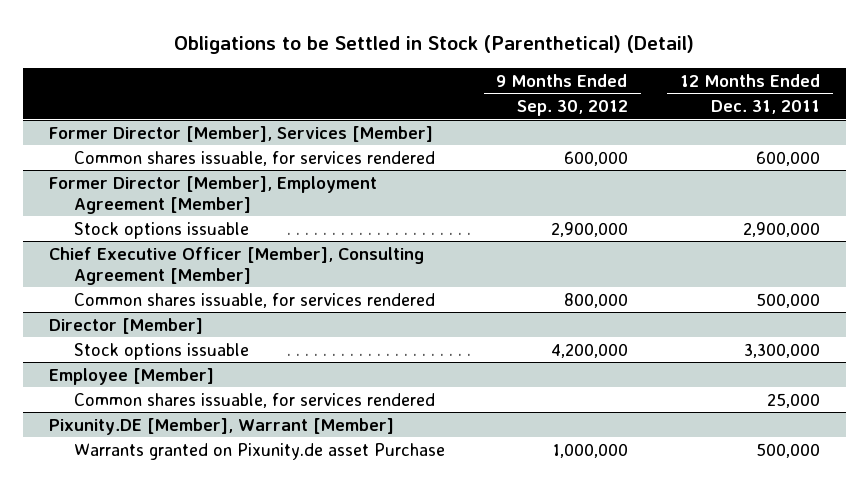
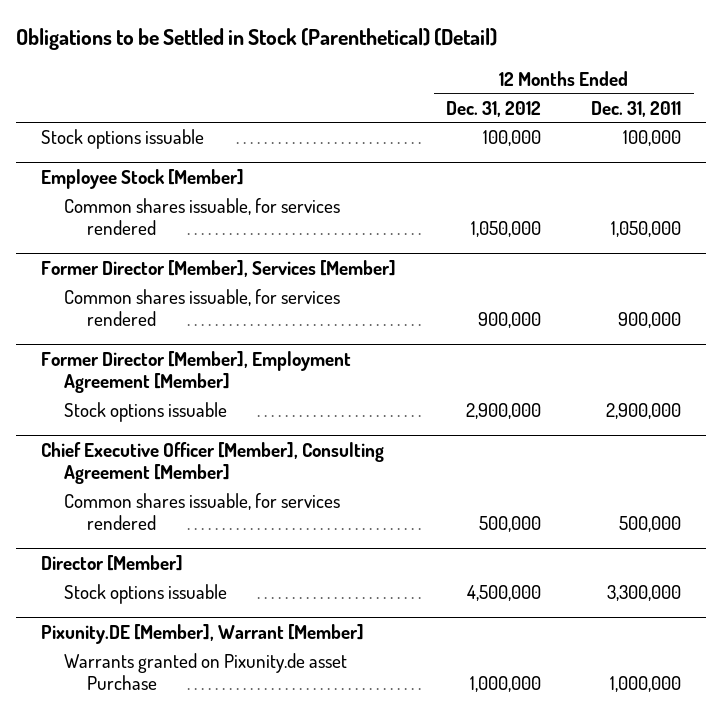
- | 9 Months Ended Sep. 30, 2012 | 12 Months Ended Dec. 31, 2011
+ | 12 Months Ended Dec. 31, 2012 | 12 Months Ended Dec. 31, 2011
+ Stock options issuable | 100,000 | 100,000
+ Employee Stock [Member]
+ Common shares issuable, for services rendered | 1,050,000 | 1,050,000
@ Former Director [Member], Services [Member]
- Common shares issuable, for services rendered | 600,000 | 600,000
+ Common shares issuable, for services rendered | 900,000 | 900,000
- Employee [Member]
- Common shares issuable, for services rendered | | 25,000
@ Pixunity.DE [Member], Warrant [Member]
- Warrants granted on Pixunity.de asset Purchase | 1,000,000 | 500,000
+ Warrants granted on Pixunity.de asset Purchase | 1,000,000 | 1,000,000

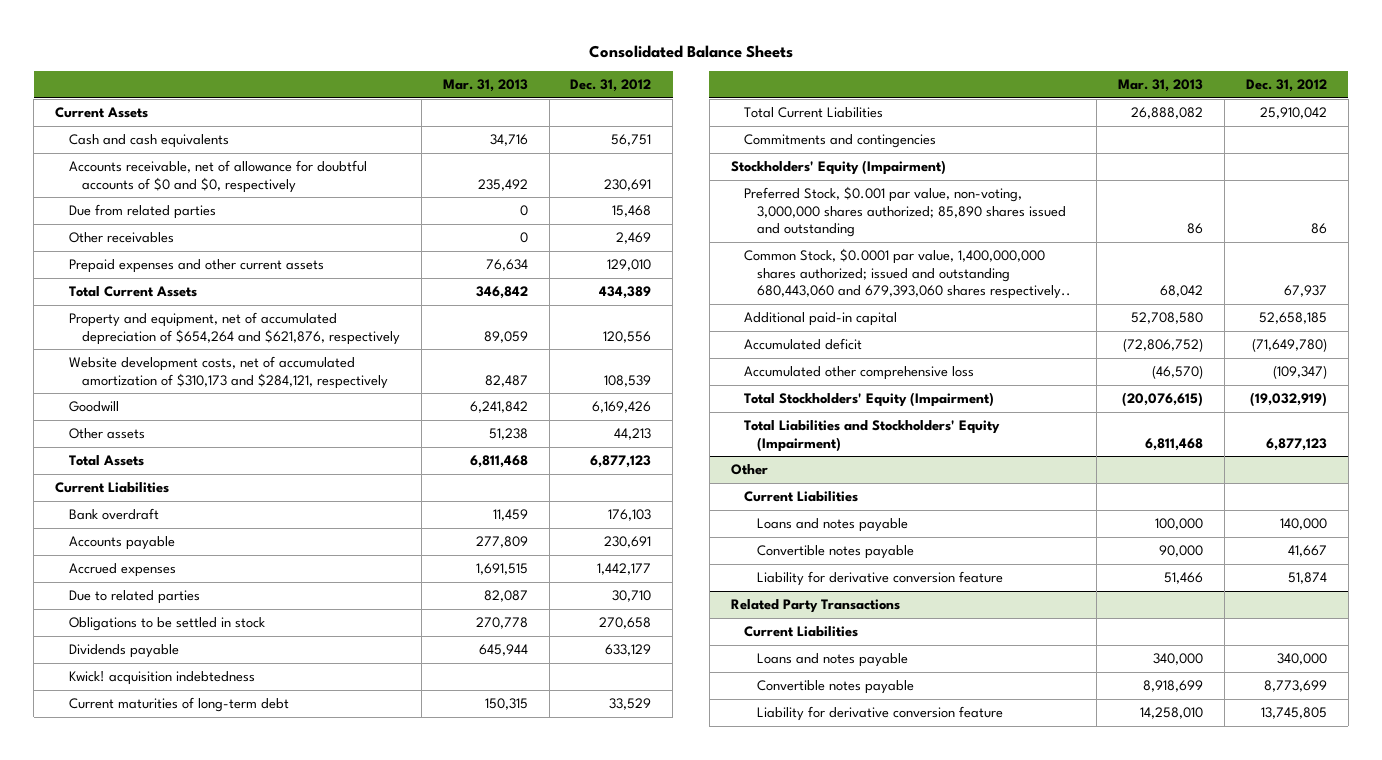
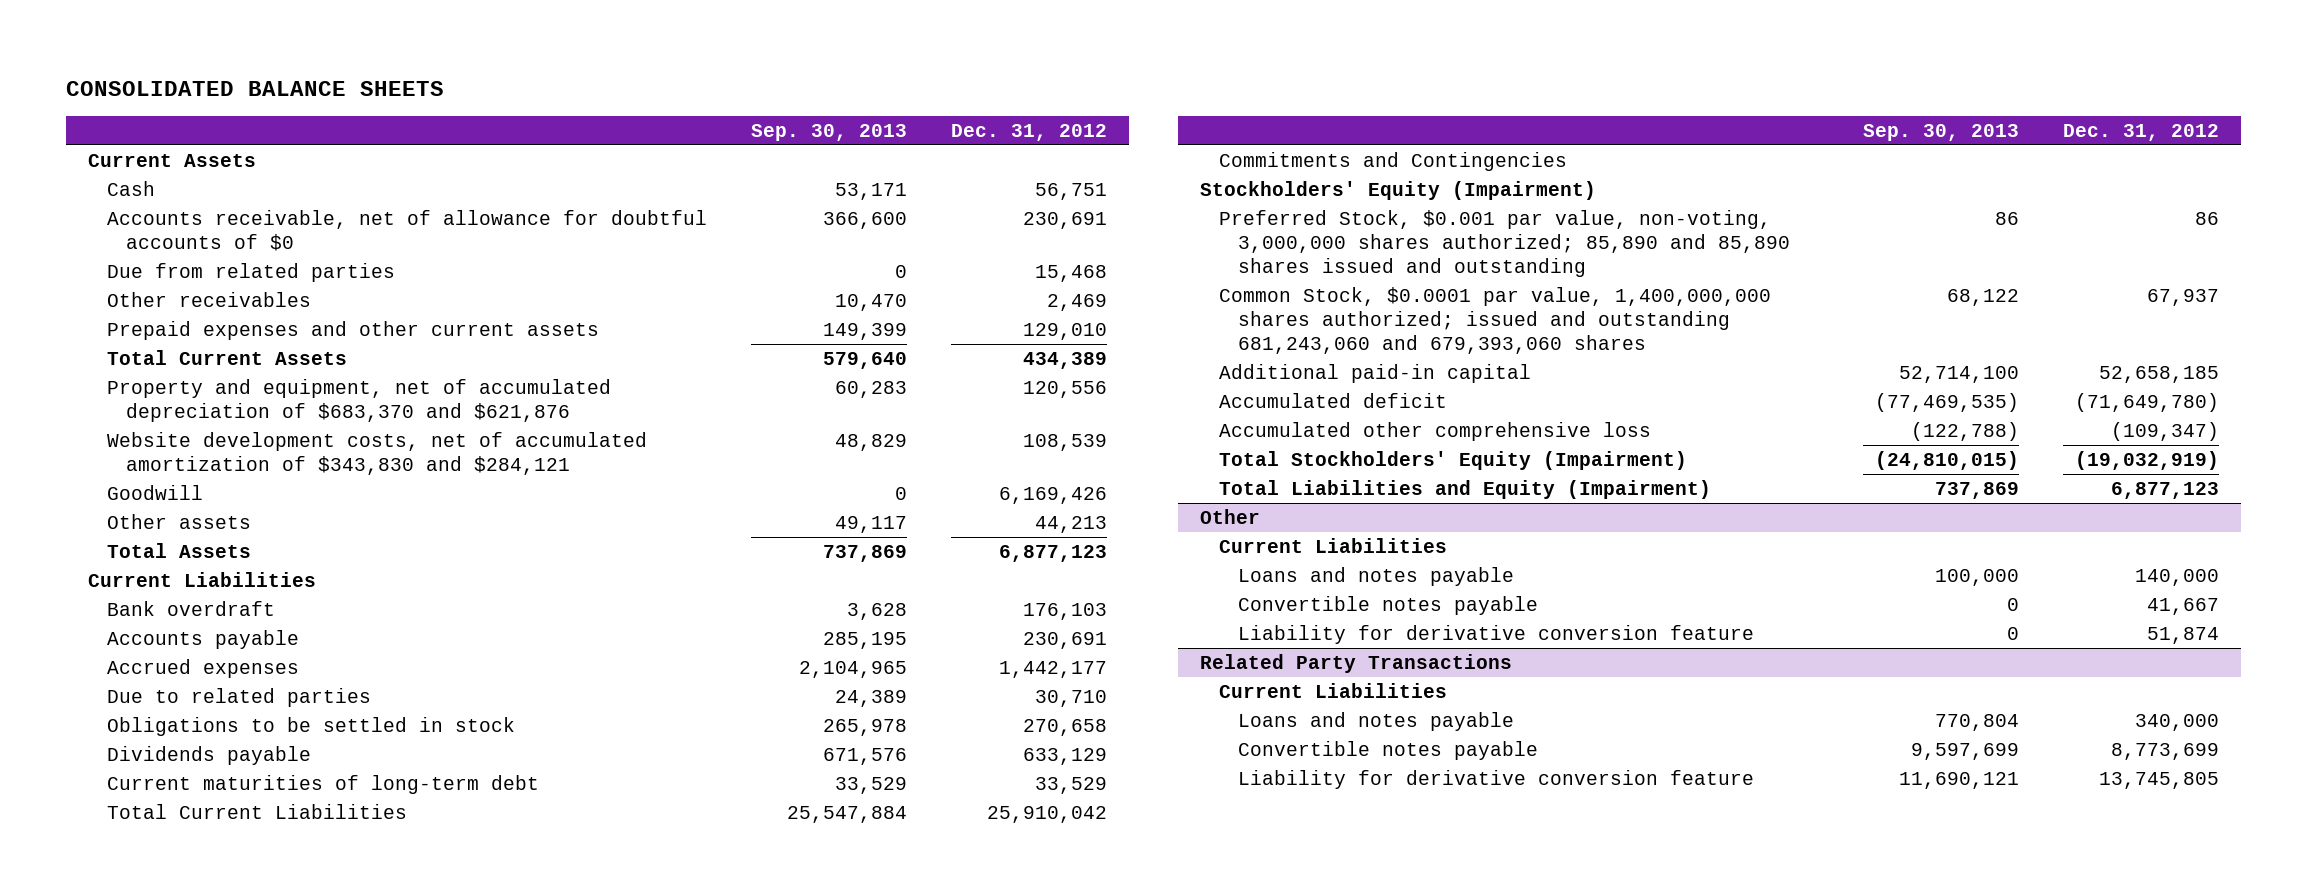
- Consolidated Balance Sheets
+ CONSOLIDATED BALANCE SHEETS
- | Mar. 31, 2013 | Dec. 31, 2012
+ | Sep. 30, 2013 | Dec. 31, 2012
- Cash and cash equivalents | 34,716 | 56,751
- Accounts receivable, net of allowance for doubtful accounts of $0 and $0, respectively | 235,492 | 230,691
+ Cash | 53,171 | 56,751
+ Accounts receivable, net of allowance for doubtful accounts of $0 | 366,600 | 230,691
- Property and equipment, net of accumulated depreciation of $654,264 and $621,876, respectively | 89,059 | 120,556
- Website development costs, net of accumulated amortization of $310,173 and $284,121, respectively | 82,487 | 108,539
+ Property and equipment, net of accumulated depreciation of $683,370 and $621,876 | 60,283 | 120,556
+ Website development costs, net of accumulated amortization of $343,830 and $284,121 | 48,829 | 108,539
- Kwick! acquisition indebtedness
- Commitments and contingencies
+ Commitments and Contingencies
- Preferred Stock, $0.001 par value, non-voting, 3,000,000 shares authorized; 85,890 shares issued and outstanding | 86 | 86
- Common Stock, $0.0001 par value, 1,400,000,000 shares authorized; issued and outstanding 680,443,060 and 679,393,060 shares respectively.. | 68,042 | 67,937
+ Preferred Stock, $0.001 par value, non-voting, 3,000,000 shares authorized; 85,890 and 85,890 shares issued and outstanding | 86 | 86
+ Common Stock, $0.0001 par value, 1,400,000,000 shares authorized; issued and outstanding 681,243,060 and 679,393,060 shares | 68,122 | 67,937
- Total Liabilities and Stockholders' Equity (Impairment) | 6,811,468 | 6,877,123
+ Total Liabilities and Equity (Impairment) | 737,869 | 6,877,123

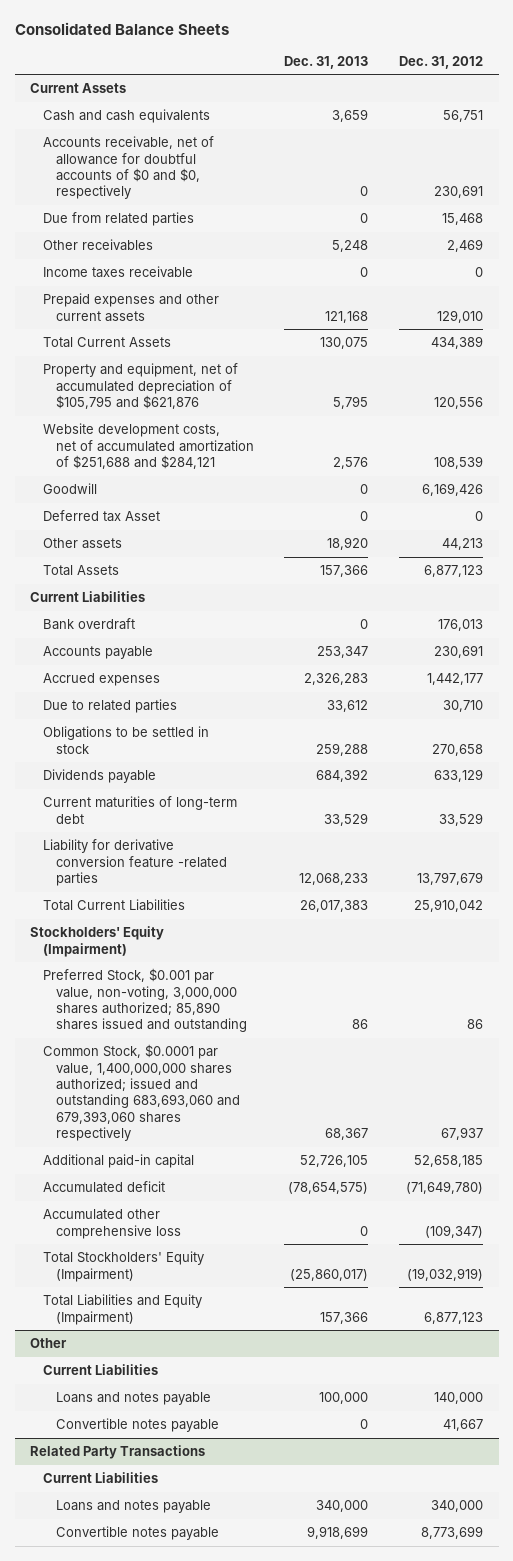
- CONSOLIDATED BALANCE SHEETS
+ Consolidated Balance Sheets
- | Sep. 30, 2013 | Dec. 31, 2012
+ | Dec. 31, 2013 | Dec. 31, 2012
- Cash | 53,171 | 56,751
- Accounts receivable, net of allowance for doubtful accounts of $0 | 366,600 | 230,691
+ Cash and cash equivalents | 3,659 | 56,751
+ Accounts receivable, net of allowance for doubtful accounts of $0 and $0, respectively | 0 | 230,691
+ Income taxes receivable | 0 | 0
- Property and equipment, net of accumulated depreciation of $683,370 and $621,876 | 60,283 | 120,556
- Website development costs, net of accumulated amortization of $343,830 and $284,121 | 48,829 | 108,539
+ Property and equipment, net of accumulated depreciation of $105,795 and $621,876 | 5,795 | 120,556
+ Website development costs, net of accumulated amortization of $251,688 and $284,121 | 2,576 | 108,539
+ Deferred tax Asset | 0 | 0
- Bank overdraft | 3,628 | 176,103
+ Bank overdraft | 0 | 176,013
+ Liability for derivative conversion feature -related parties | 12,068,233 | 13,797,679
- Commitments and Contingencies
- Preferred Stock, $0.001 par value, non-voting, 3,000,000 shares authorized; 85,890 and 85,890 shares issued and outstanding | 86 | 86
- Common Stock, $0.0001 par value, 1,400,000,000 shares authorized; issued and outstanding 681,243,060 and 679,393,060 shares | 68,122 | 67,937
+ Preferred Stock, $0.001 par value, non-voting, 3,000,000 shares authorized; 85,890 shares issued and outstanding | 86 | 86
+ Common Stock, $0.0001 par value, 1,400,000,000 shares authorized; issued and outstanding 683,693,060 and 679,393,060 shares respectively | 68,367 | 67,937
@ Other
- Liability for derivative conversion feature | 0 | 51,874
@ Related Party Transactions
- Liability for derivative conversion feature | 11,690,121 | 13,745,805

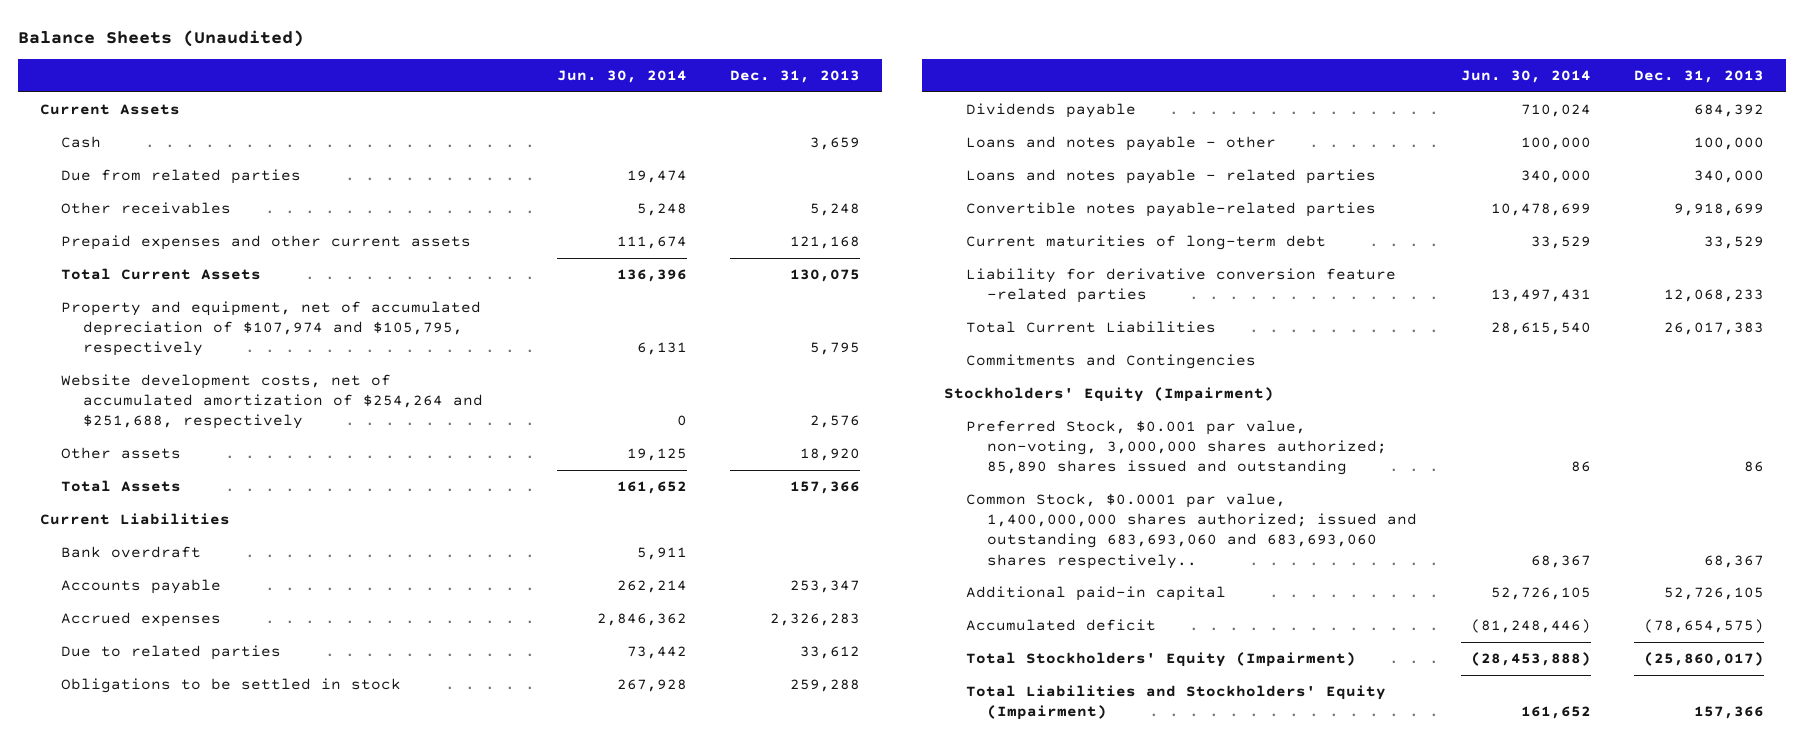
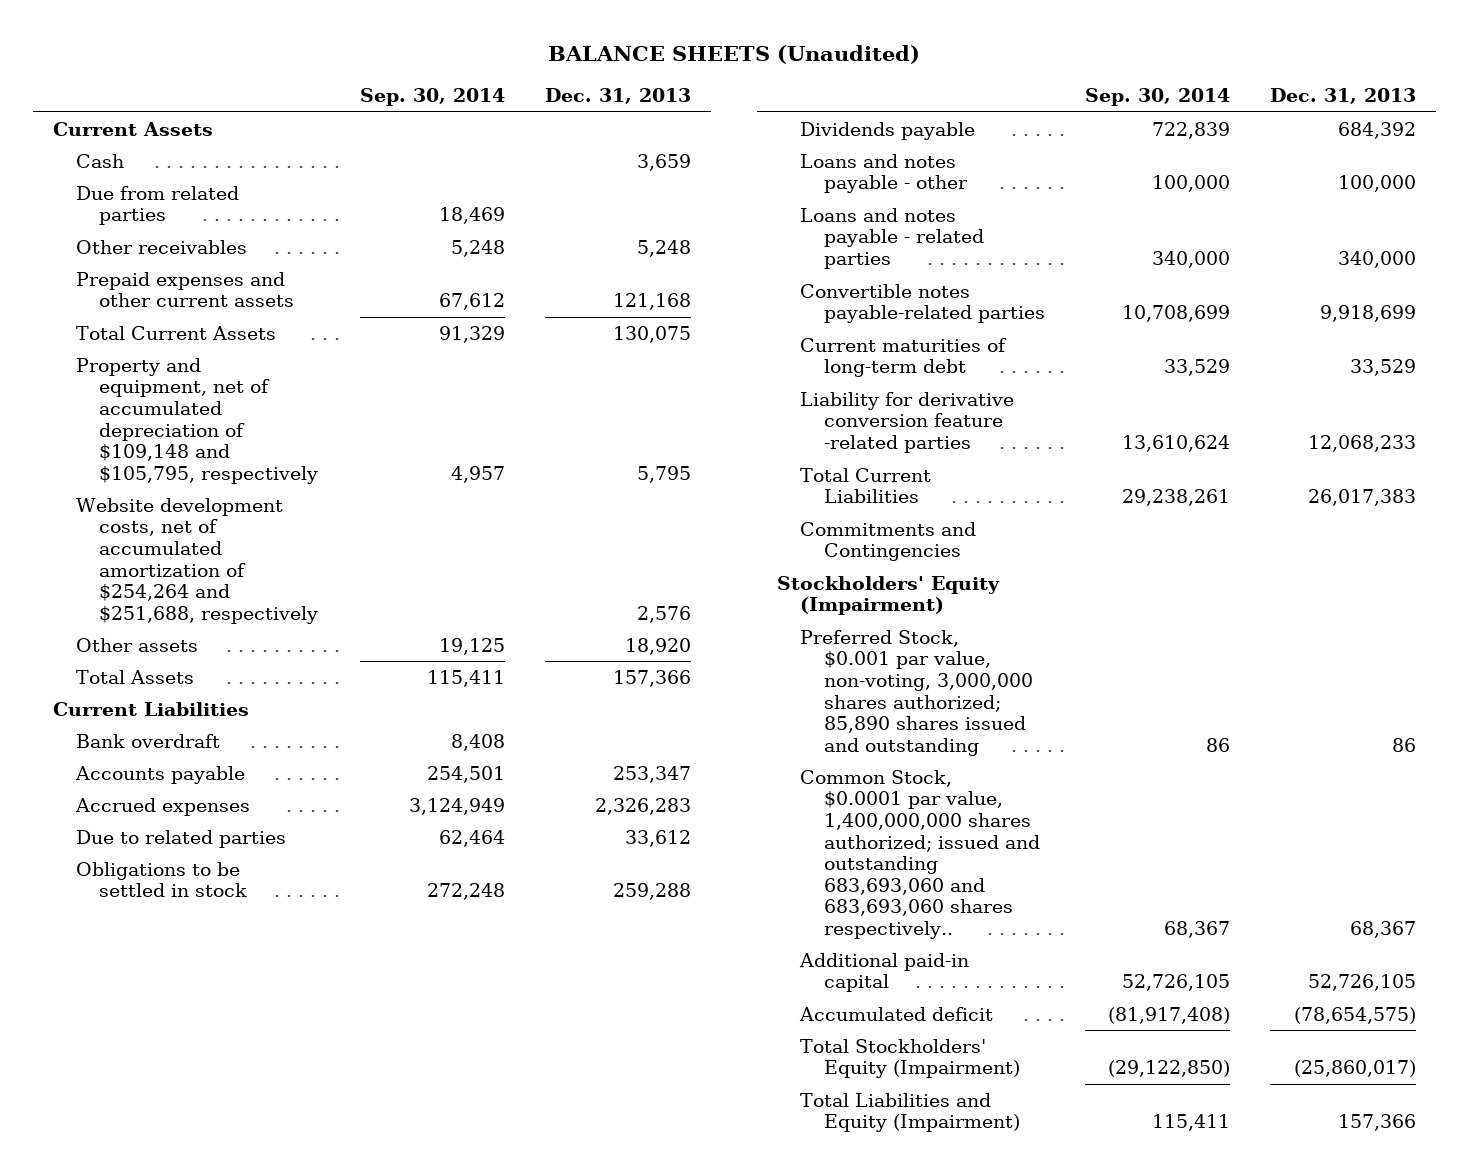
- Balance Sheets (Unaudited)
+ BALANCE SHEETS (Unaudited)
- | Jun. 30, 2014 | Dec. 31, 2013
+ | Sep. 30, 2014 | Dec. 31, 2013
- Property and equipment, net of accumulated depreciation of $107,974 and $105,795, respectively | 6,131 | 5,795
+ Property and equipment, net of accumulated depreciation of $109,148 and $105,795, respectively | 4,957 | 5,795
- Total Liabilities and Stockholders' Equity (Impairment) | 161,652 | 157,366
+ Total Liabilities and Equity (Impairment) | 115,411 | 157,366

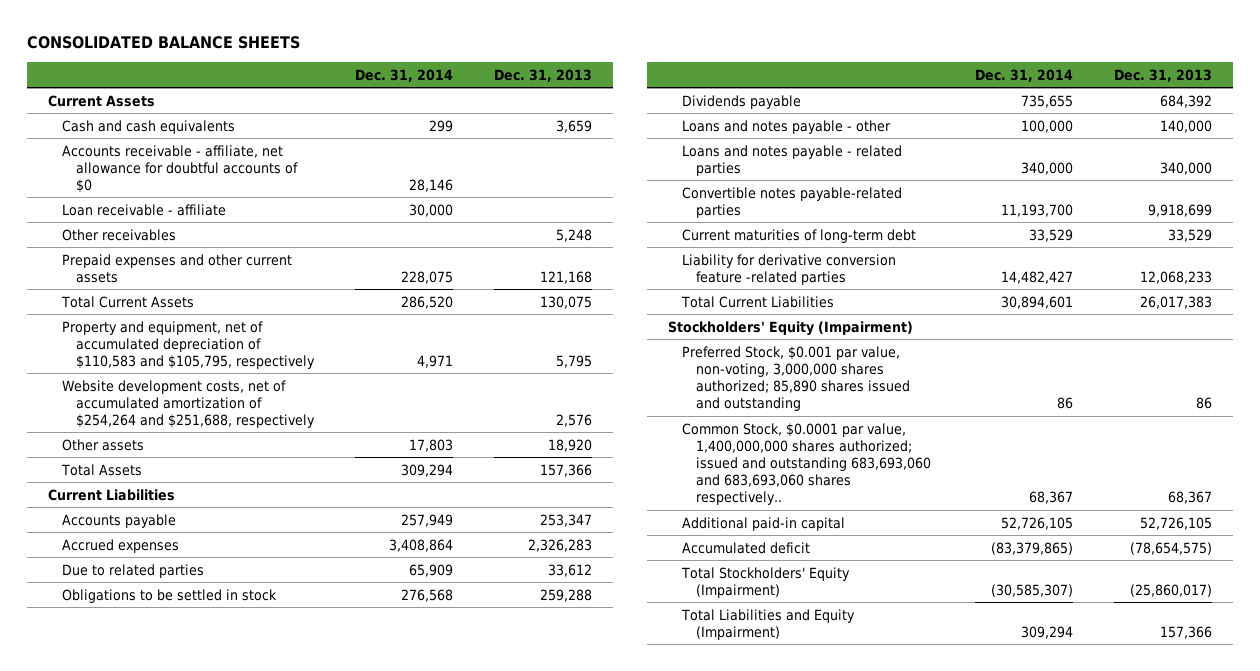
- BALANCE SHEETS (Unaudited)
+ CONSOLIDATED BALANCE SHEETS
- | Sep. 30, 2014 | Dec. 31, 2013
+ | Dec. 31, 2014 | Dec. 31, 2013
- Cash | | 3,659
- Due from related parties | 18,469 |
+ Cash and cash equivalents | 299 | 3,659
+ Accounts receivable - affiliate, net allowance for doubtful accounts of $0 | 28,146 |
+ Loan receivable - affiliate | 30,000 |
- Property and equipment, net of accumulated depreciation of $109,148 and $105,795, respectively | 4,957 | 5,795
+ Property and equipment, net of accumulated depreciation of $110,583 and $105,795, respectively | 4,971 | 5,795
- Bank overdraft | 8,408 |
- Loans and notes payable - other | 100,000 | 100,000
+ Loans and notes payable - other | 100,000 | 140,000
- Commitments and Contingencies

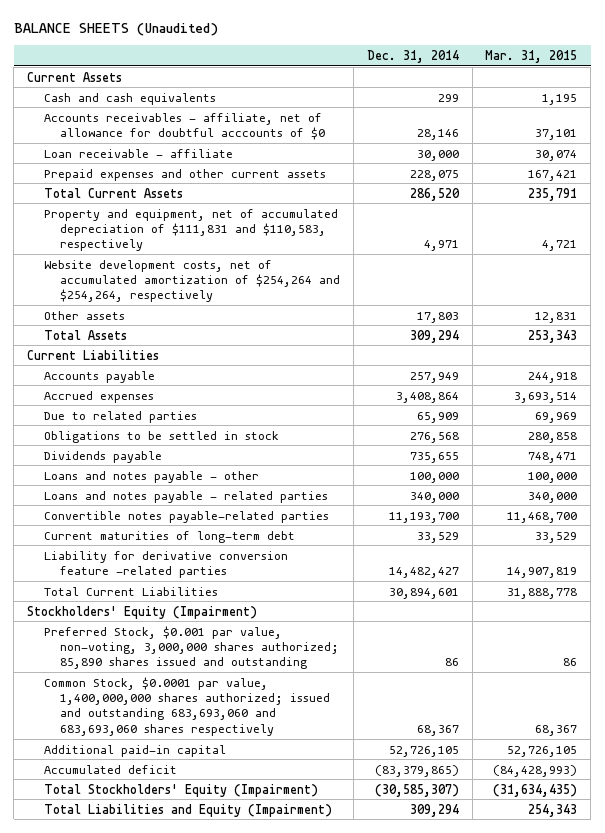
- CONSOLIDATED BALANCE SHEETS
+ BALANCE SHEETS (Unaudited)
- | Dec. 31, 2014 | Dec. 31, 2013
+ | Dec. 31, 2014 | Mar. 31, 2015
- Accounts receivable - affiliate, net allowance for doubtful accounts of $0 | 28,146 |
+ Accounts receivables - affiliate, net of allowance for doubtful acccounts of $0 | 28,146 | 37,101
- Other receivables | | 5,248
- Property and equipment, net of accumulated depreciation of $110,583 and $105,795, respectively | 4,971 | 5,795
- Website development costs, net of accumulated amortization of $254,264 and $251,688, respectively | | 2,576
+ Property and equipment, net of accumulated depreciation of $111,831 and $110,583, respectively | 4,971 | 4,721
+ Website development costs, net of accumulated amortization of $254,264 and $254,264, respectively
- Common Stock, $0.0001 par value, 1,400,000,000 shares authorized; issued and outstanding 683,693,060 and 683,693,060 shares respectively.. | 68,367 | 68,367
+ Common Stock, $0.0001 par value, 1,400,000,000 shares authorized; issued and outstanding 683,693,060 and 683,693,060 shares respectively | 68,367 | 68,367

